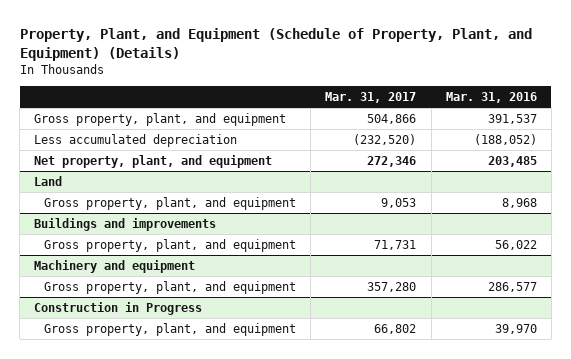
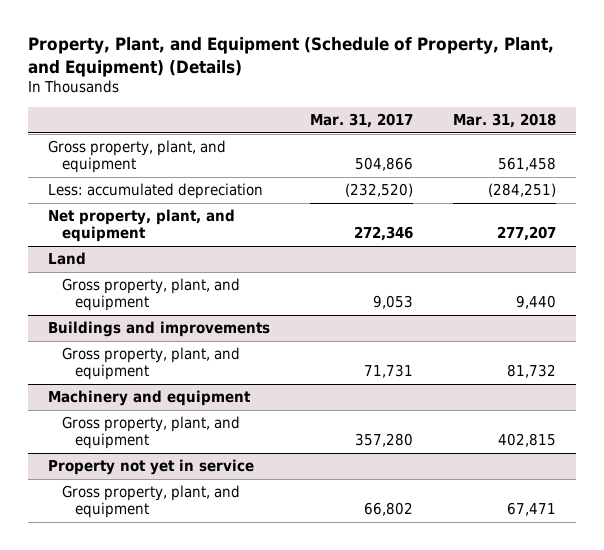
- | Mar. 31, 2017 | Mar. 31, 2016
+ | Mar. 31, 2017 | Mar. 31, 2018
- Less accumulated depreciation | (232,520) | (188,052)
+ Less: accumulated depreciation | (232,520) | (284,251)
- Construction in Progress
+ Property not yet in service

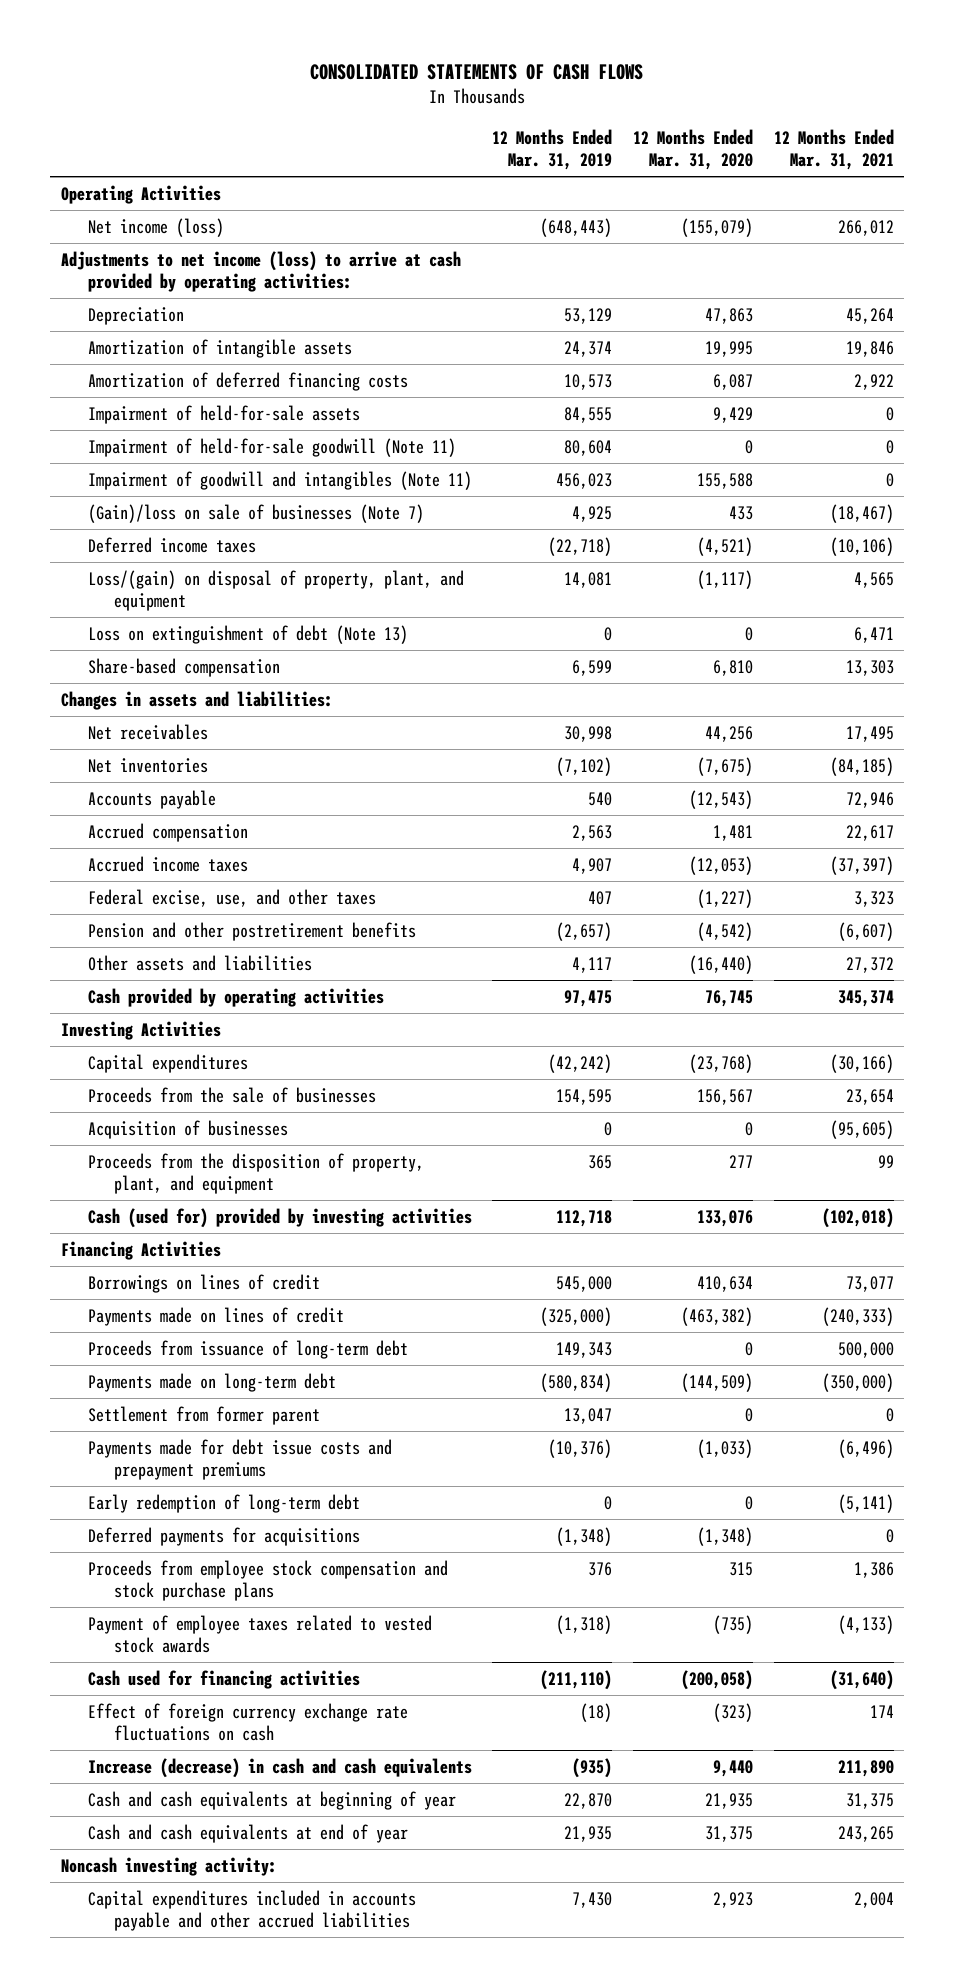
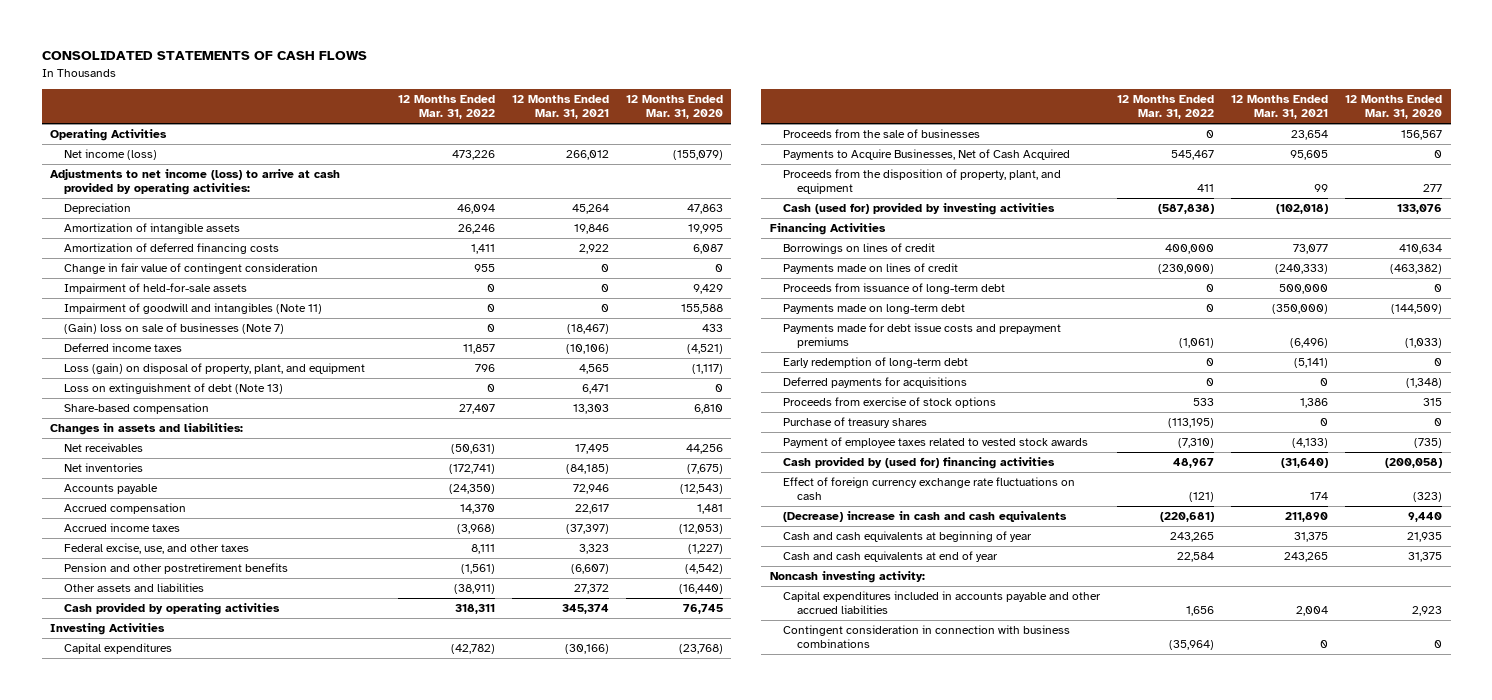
- | 12 Months Ended Mar. 31, 2019 | 12 Months Ended Mar. 31, 2020 | 12 Months Ended Mar. 31, 2021
+ | 12 Months Ended Mar. 31, 2022 | 12 Months Ended Mar. 31, 2021 | 12 Months Ended Mar. 31, 2020
+ Change in fair value of contingent consideration | 955 | 0 | 0
- Impairment of held-for-sale goodwill (Note 11) | 80,604 | 0 | 0
- (Gain)/loss on sale of businesses (Note 7) | 4,925 | 433 | (18,467)
+ (Gain) loss on sale of businesses (Note 7) | 0 | (18,467) | 433
- Loss/(gain) on disposal of property, plant, and equipment | 14,081 | (1,117) | 4,565
+ Loss (gain) on disposal of property, plant, and equipment | 796 | 4,565 | (1,117)
- Acquisition of businesses | 0 | 0 | (95,605)
+ Payments to Acquire Businesses, Net of Cash Acquired | 545,467 | 95,605 | 0
- Settlement from former parent | 13,047 | 0 | 0
- Proceeds from employee stock compensation and stock purchase plans | 376 | 315 | 1,386
+ Proceeds from exercise of stock options | 533 | 1,386 | 315
+ Purchase of treasury shares | (113,195) | 0 | 0
- Cash used for financing activities | (211,110) | (200,058) | (31,640)
+ Cash provided by (used for) financing activities | 48,967 | (31,640) | (200,058)
- Increase (decrease) in cash and cash equivalents | (935) | 9,440 | 211,890
+ (Decrease) increase in cash and cash equivalents | (220,681) | 211,890 | 9,440
+ Contingent consideration in connection with business combinations | (35,964) | 0 | 0

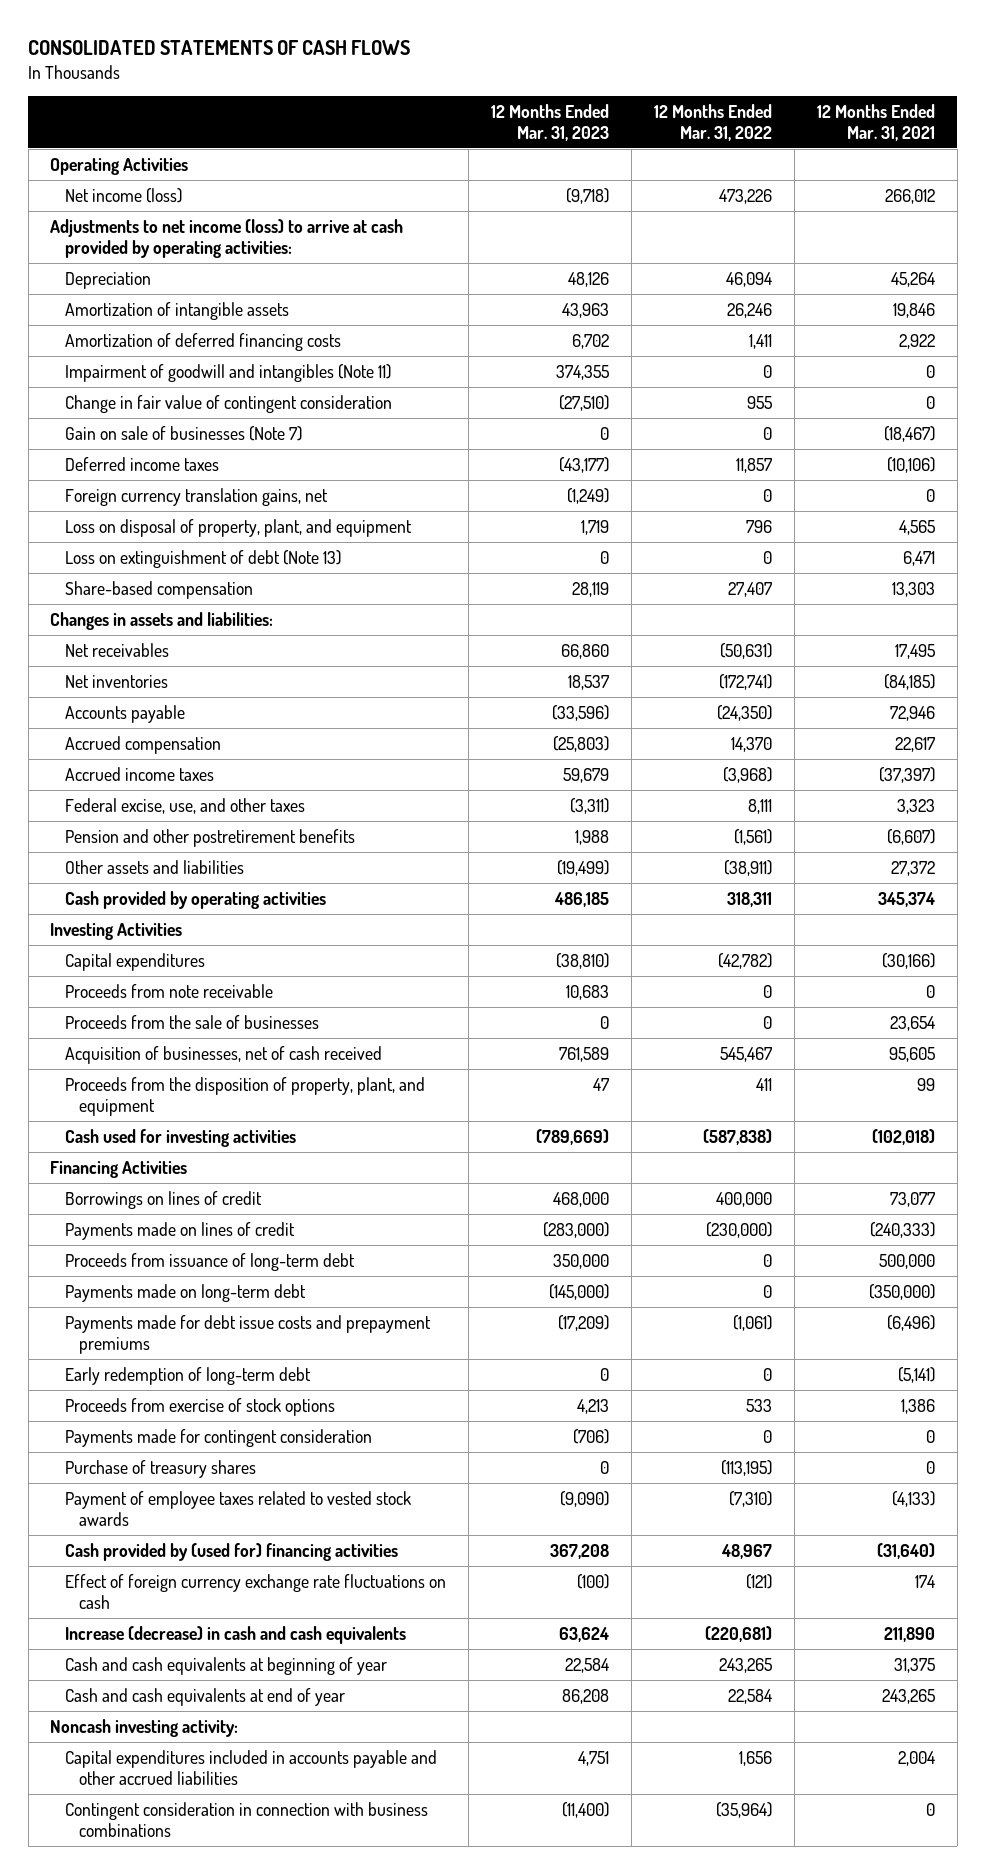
- | 12 Months Ended Mar. 31, 2022 | 12 Months Ended Mar. 31, 2021 | 12 Months Ended Mar. 31, 2020
+ | 12 Months Ended Mar. 31, 2023 | 12 Months Ended Mar. 31, 2022 | 12 Months Ended Mar. 31, 2021
- Impairment of held-for-sale assets | 0 | 0 | 9,429
- (Gain) loss on sale of businesses (Note 7) | 0 | (18,467) | 433
moved down: Change in fair value of contingent consideration | (27,510) | 955 | 0
+ Gain on sale of businesses (Note 7) | 0 | 0 | (18,467)
- Loss (gain) on disposal of property, plant, and equipment | 796 | 4,565 | (1,117)
+ Foreign currency translation gains, net | (1,249) | 0 | 0
+ Loss on disposal of property, plant, and equipment | 1,719 | 796 | 4,565
+ Proceeds from note receivable | 10,683 | 0 | 0
- Payments to Acquire Businesses, Net of Cash Acquired | 545,467 | 95,605 | 0
+ Acquisition of businesses, net of cash received | 761,589 | 545,467 | 95,605
- Cash (used for) provided by investing activities | (587,838) | (102,018) | 133,076
+ Cash used for investing activities | (789,669) | (587,838) | (102,018)
- Deferred payments for acquisitions | 0 | 0 | (1,348)
+ Payments made for contingent consideration | (706) | 0 | 0
- (Decrease) increase in cash and cash equivalents | (220,681) | 211,890 | 9,440
+ Increase (decrease) in cash and cash equivalents | 63,624 | (220,681) | 211,890

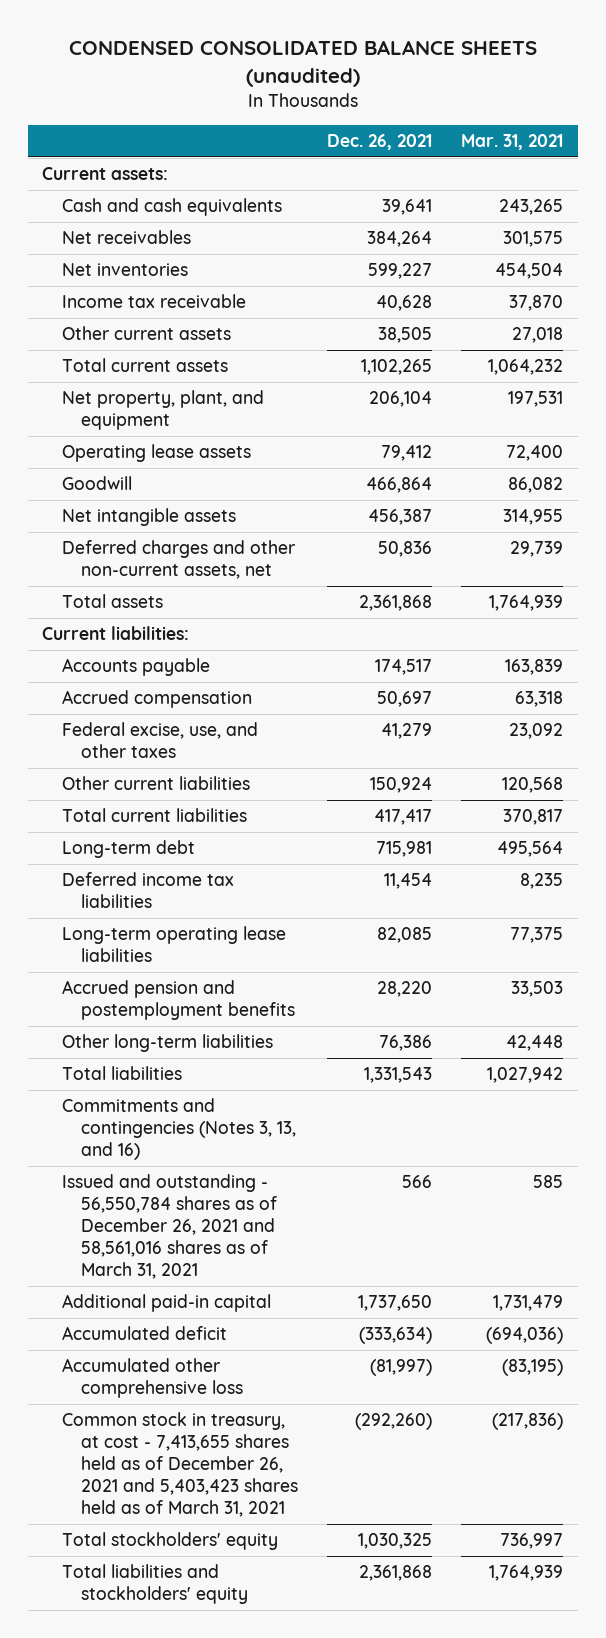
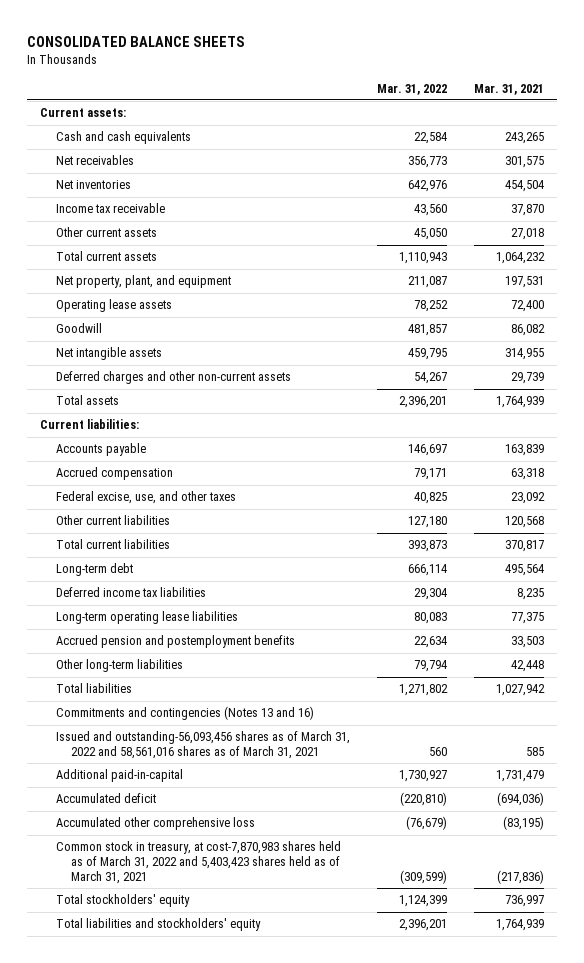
- CONDENSED CONSOLIDATED BALANCE SHEETS (unaudited)
+ CONSOLIDATED BALANCE SHEETS
- | Dec. 26, 2021 | Mar. 31, 2021
+ | Mar. 31, 2022 | Mar. 31, 2021
- Deferred charges and other non-current assets, net | 50,836 | 29,739
+ Deferred charges and other non-current assets | 54,267 | 29,739
- Commitments and contingencies (Notes 3, 13, and 16)
- Issued and outstanding - 56,550,784 shares as of December 26, 2021 and 58,561,016 shares as of March 31, 2021 | 566 | 585
- Additional paid-in capital | 1,737,650 | 1,731,479
+ Commitments and contingencies (Notes 13 and 16)
+ Issued and outstanding-56,093,456 shares as of March 31, 2022 and 58,561,016 shares as of March 31, 2021 | 560 | 585
+ Additional paid-in-capital | 1,730,927 | 1,731,479
- Common stock in treasury, at cost - 7,413,655 shares held as of December 26, 2021 and 5,403,423 shares held as of March 31, 2021 | (292,260) | (217,836)
+ Common stock in treasury, at cost-7,870,983 shares held as of March 31, 2022 and 5,403,423 shares held as of March 31, 2021 | (309,599) | (217,836)

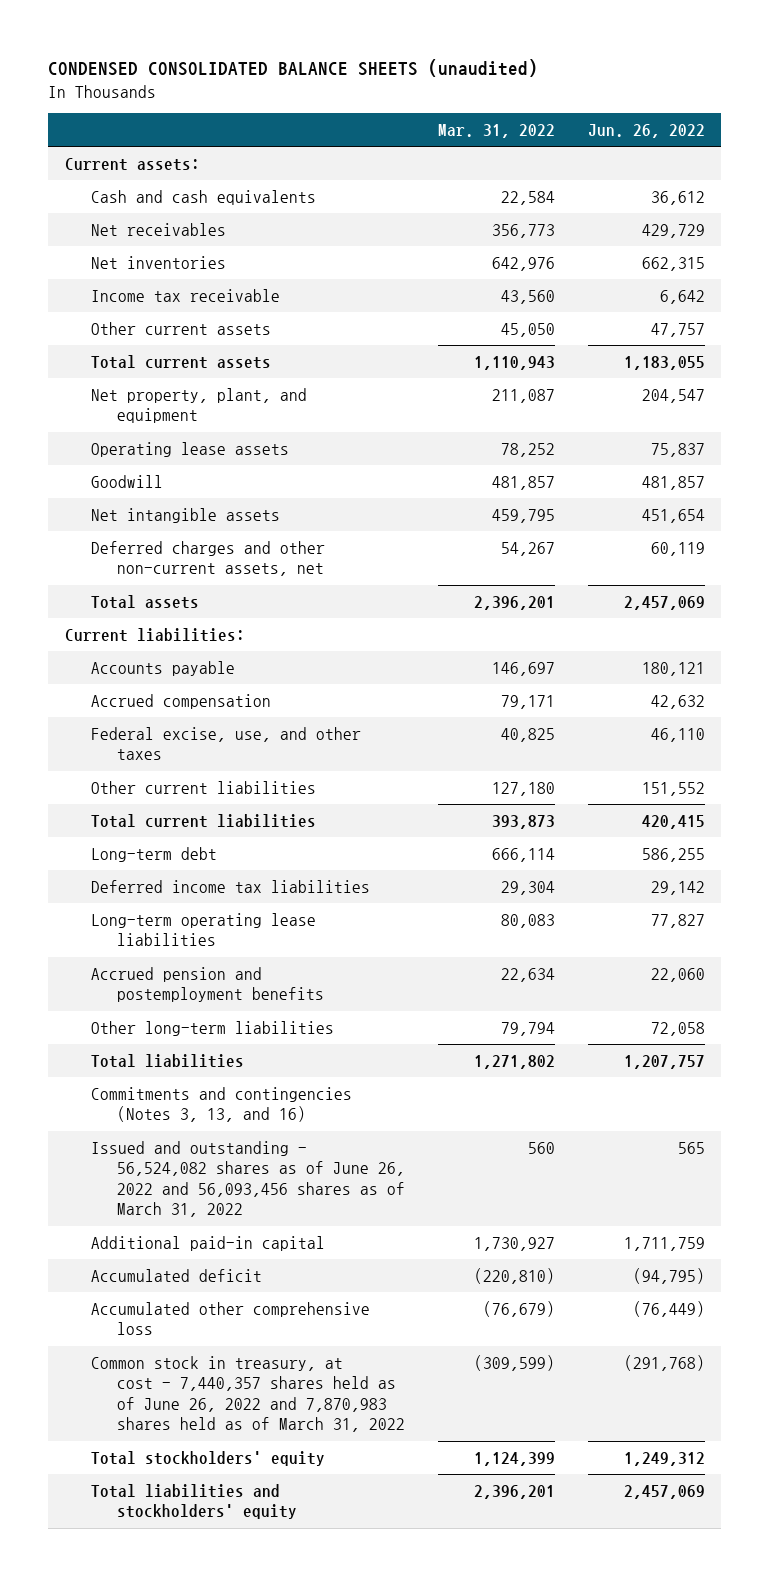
- CONSOLIDATED BALANCE SHEETS
+ CONDENSED CONSOLIDATED BALANCE SHEETS (unaudited)
- | Mar. 31, 2022 | Mar. 31, 2021
+ | Mar. 31, 2022 | Jun. 26, 2022
- Deferred charges and other non-current assets | 54,267 | 29,739
+ Deferred charges and other non-current assets, net | 54,267 | 60,119
- Commitments and contingencies (Notes 13 and 16)
- Issued and outstanding-56,093,456 shares as of March 31, 2022 and 58,561,016 shares as of March 31, 2021 | 560 | 585
- Additional paid-in-capital | 1,730,927 | 1,731,479
+ Commitments and contingencies (Notes 3, 13, and 16)
+ Issued and outstanding - 56,524,082 shares as of June 26, 2022 and 56,093,456 shares as of March 31, 2022 | 560 | 565
+ Additional paid-in capital | 1,730,927 | 1,711,759
- Common stock in treasury, at cost-7,870,983 shares held as of March 31, 2022 and 5,403,423 shares held as of March 31, 2021 | (309,599) | (217,836)
+ Common stock in treasury, at cost - 7,440,357 shares held as of June 26, 2022 and 7,870,983 shares held as of March 31, 2022 | (309,599) | (291,768)

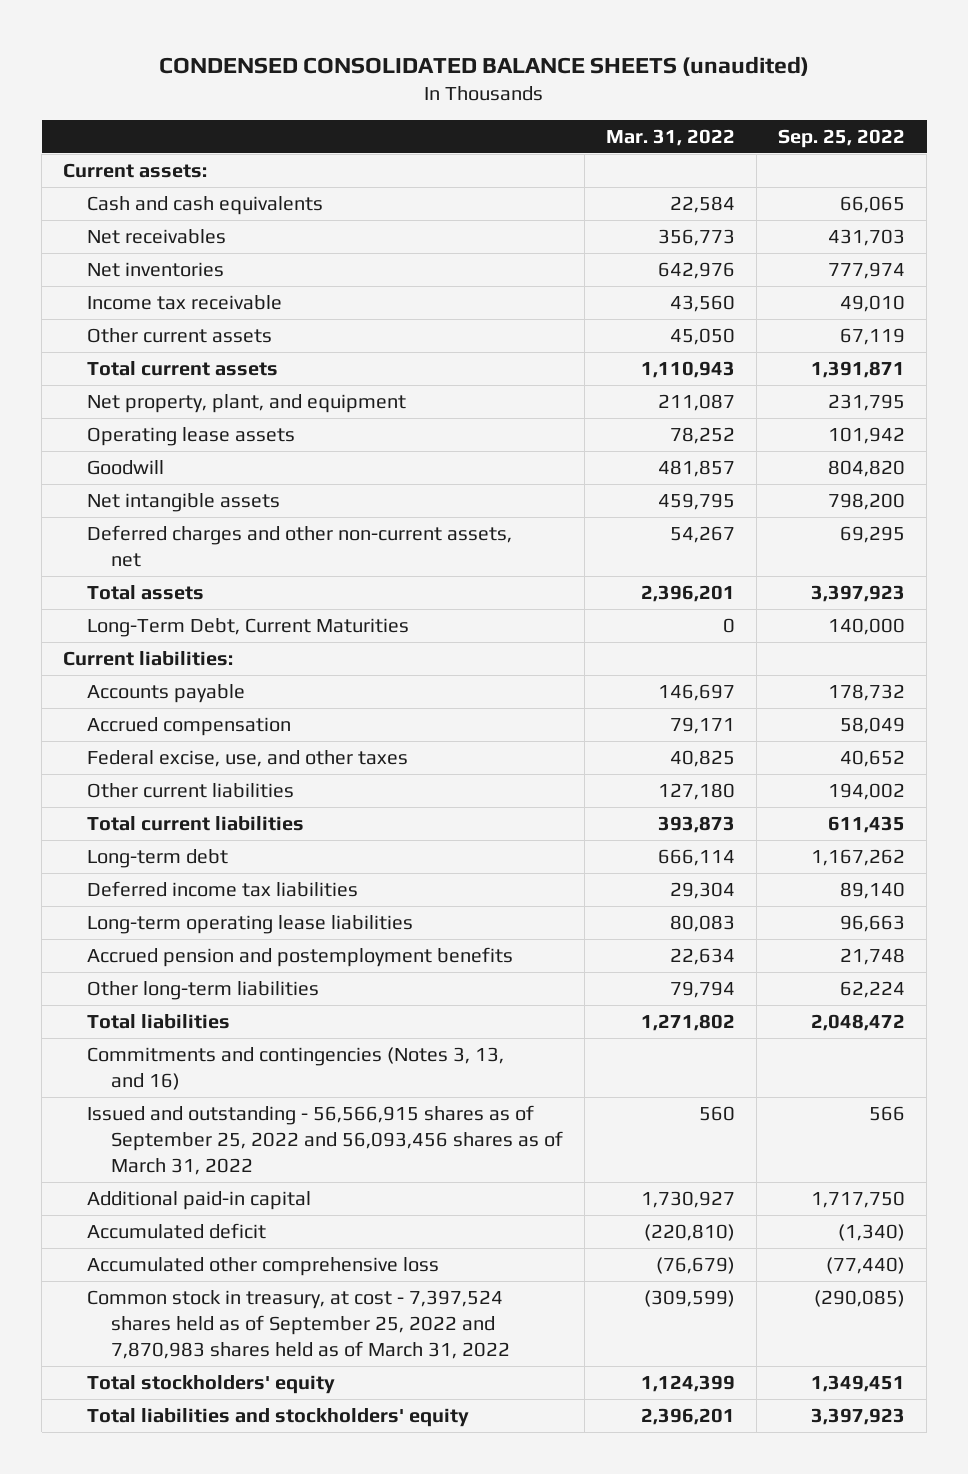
- | Mar. 31, 2022 | Jun. 26, 2022
+ | Mar. 31, 2022 | Sep. 25, 2022
+ Long-Term Debt, Current Maturities | 0 | 140,000
- Issued and outstanding - 56,524,082 shares as of June 26, 2022 and 56,093,456 shares as of March 31, 2022 | 560 | 565
+ Issued and outstanding - 56,566,915 shares as of September 25, 2022 and 56,093,456 shares as of March 31, 2022 | 560 | 566
- Common stock in treasury, at cost - 7,440,357 shares held as of June 26, 2022 and 7,870,983 shares held as of March 31, 2022 | (309,599) | (291,768)
+ Common stock in treasury, at cost - 7,397,524 shares held as of September 25, 2022 and 7,870,983 shares held as of March 31, 2022 | (309,599) | (290,085)

